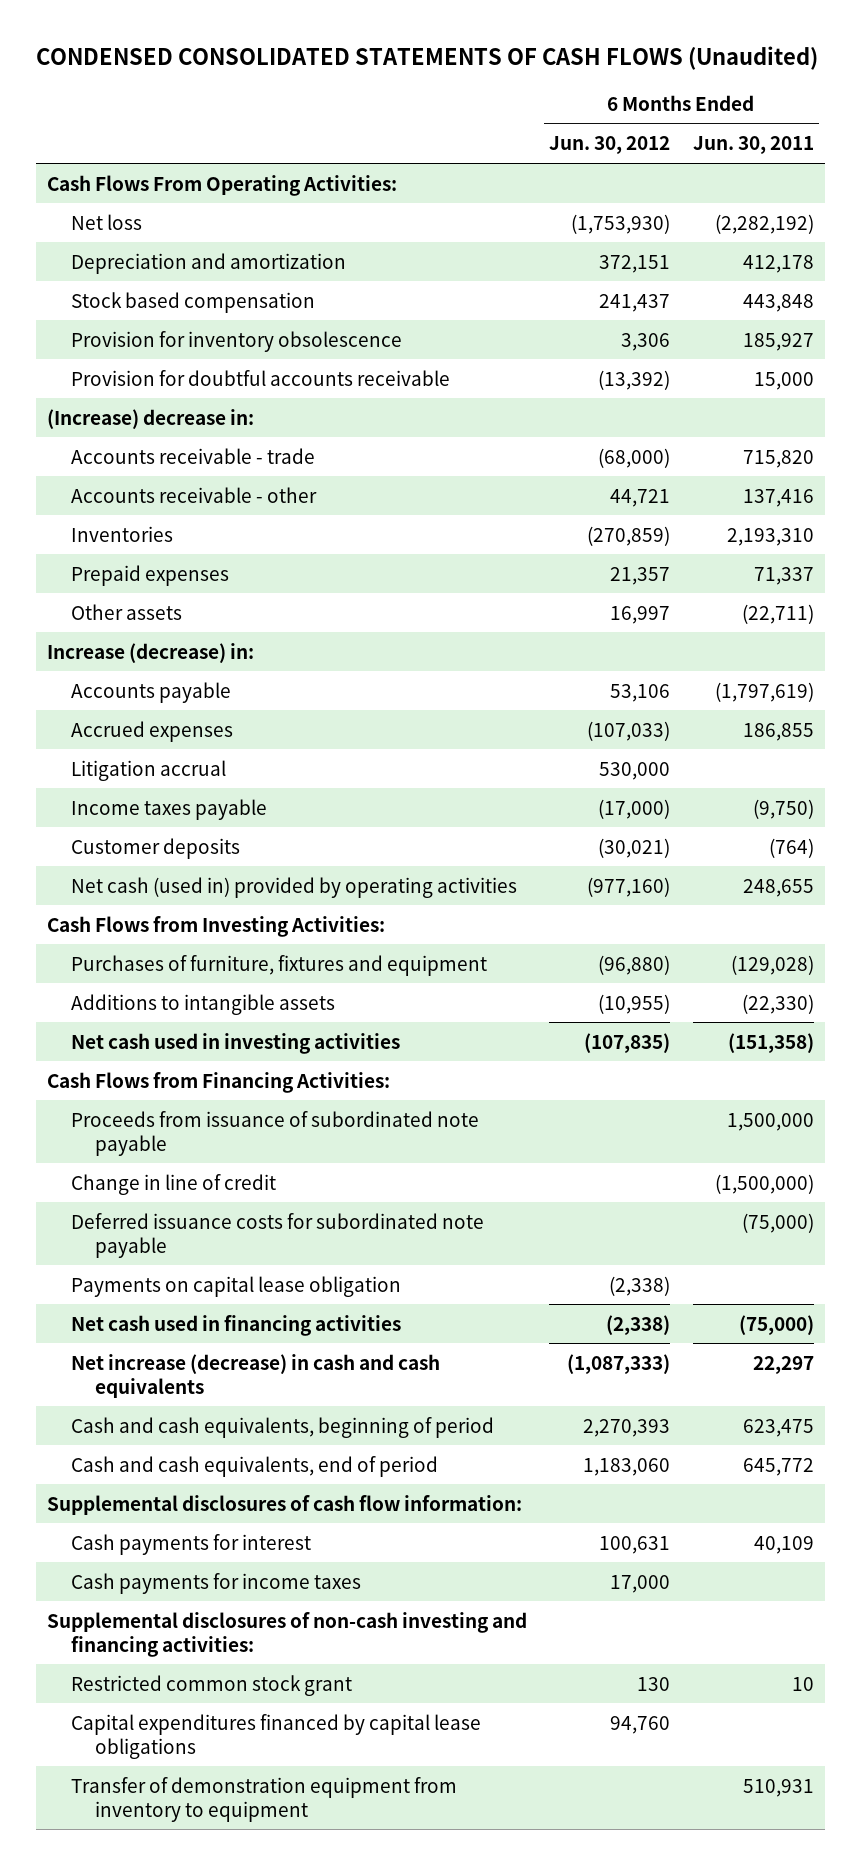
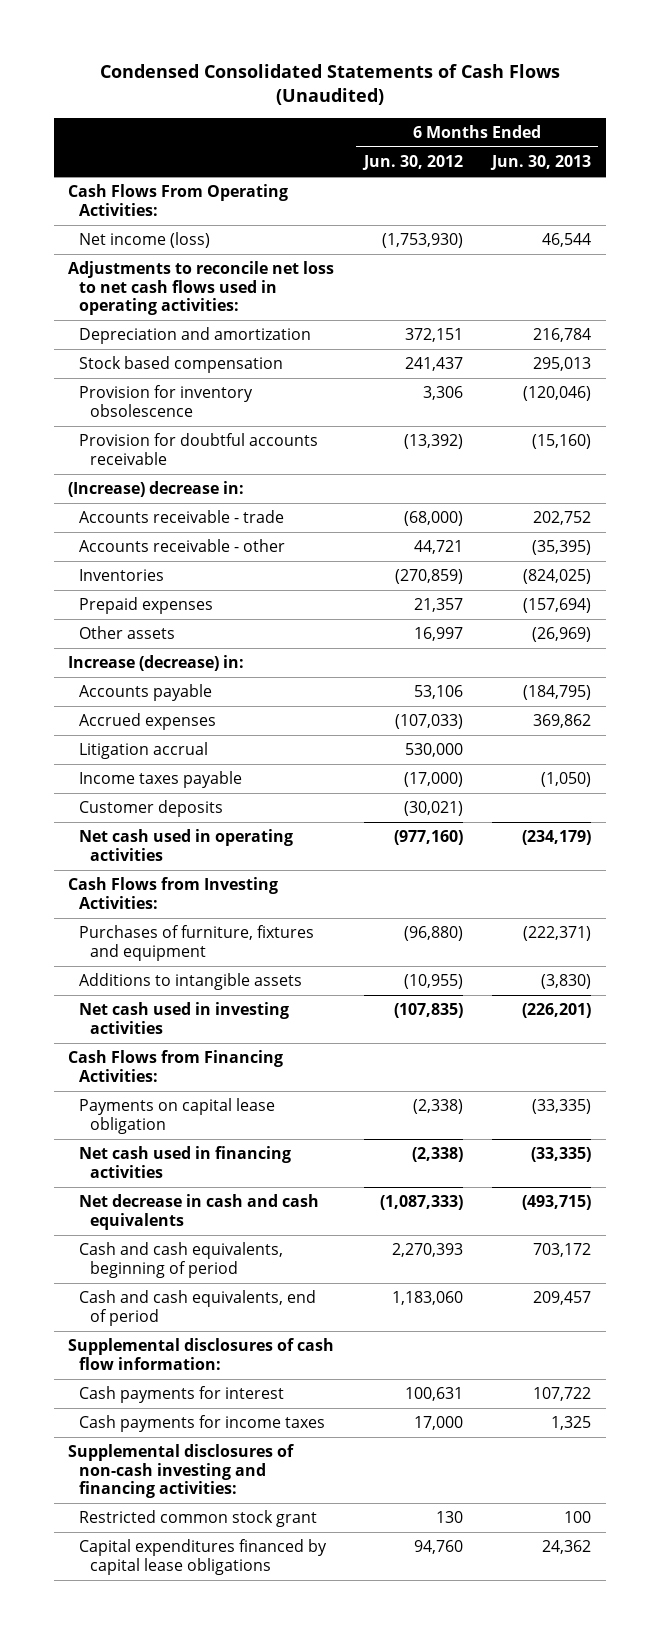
- CONDENSED CONSOLIDATED STATEMENTS OF CASH FLOWS (Unaudited)
+ Condensed Consolidated Statements of Cash Flows (Unaudited)
- | 6 Months Ended Jun. 30, 2012 | 6 Months Ended Jun. 30, 2011
+ | 6 Months Ended Jun. 30, 2012 | 6 Months Ended Jun. 30, 2013
- Net loss | (1,753,930) | (2,282,192)
+ Net income (loss) | (1,753,930) | 46,544
+ Adjustments to reconcile net loss to net cash flows used in operating activities:
- Net cash (used in) provided by operating activities | (977,160) | 248,655
+ Net cash used in operating activities | (977,160) | (234,179)
- Proceeds from issuance of subordinated note payable | | 1,500,000
- Change in line of credit | | (1,500,000)
- Deferred issuance costs for subordinated note payable | | (75,000)
- Net increase (decrease) in cash and cash equivalents | (1,087,333) | 22,297
+ Net decrease in cash and cash equivalents | (1,087,333) | (493,715)
- Transfer of demonstration equipment from inventory to equipment | | 510,931

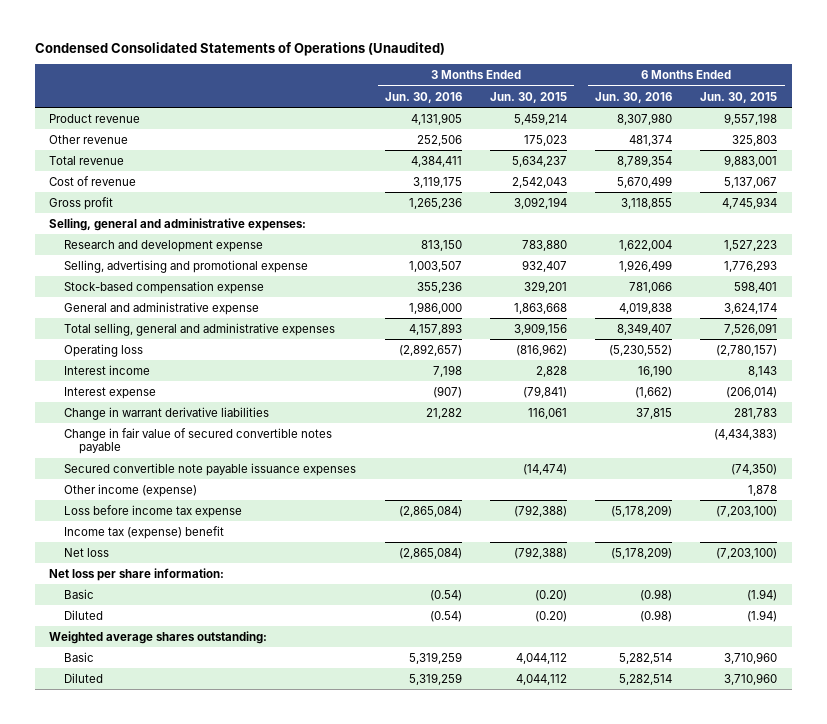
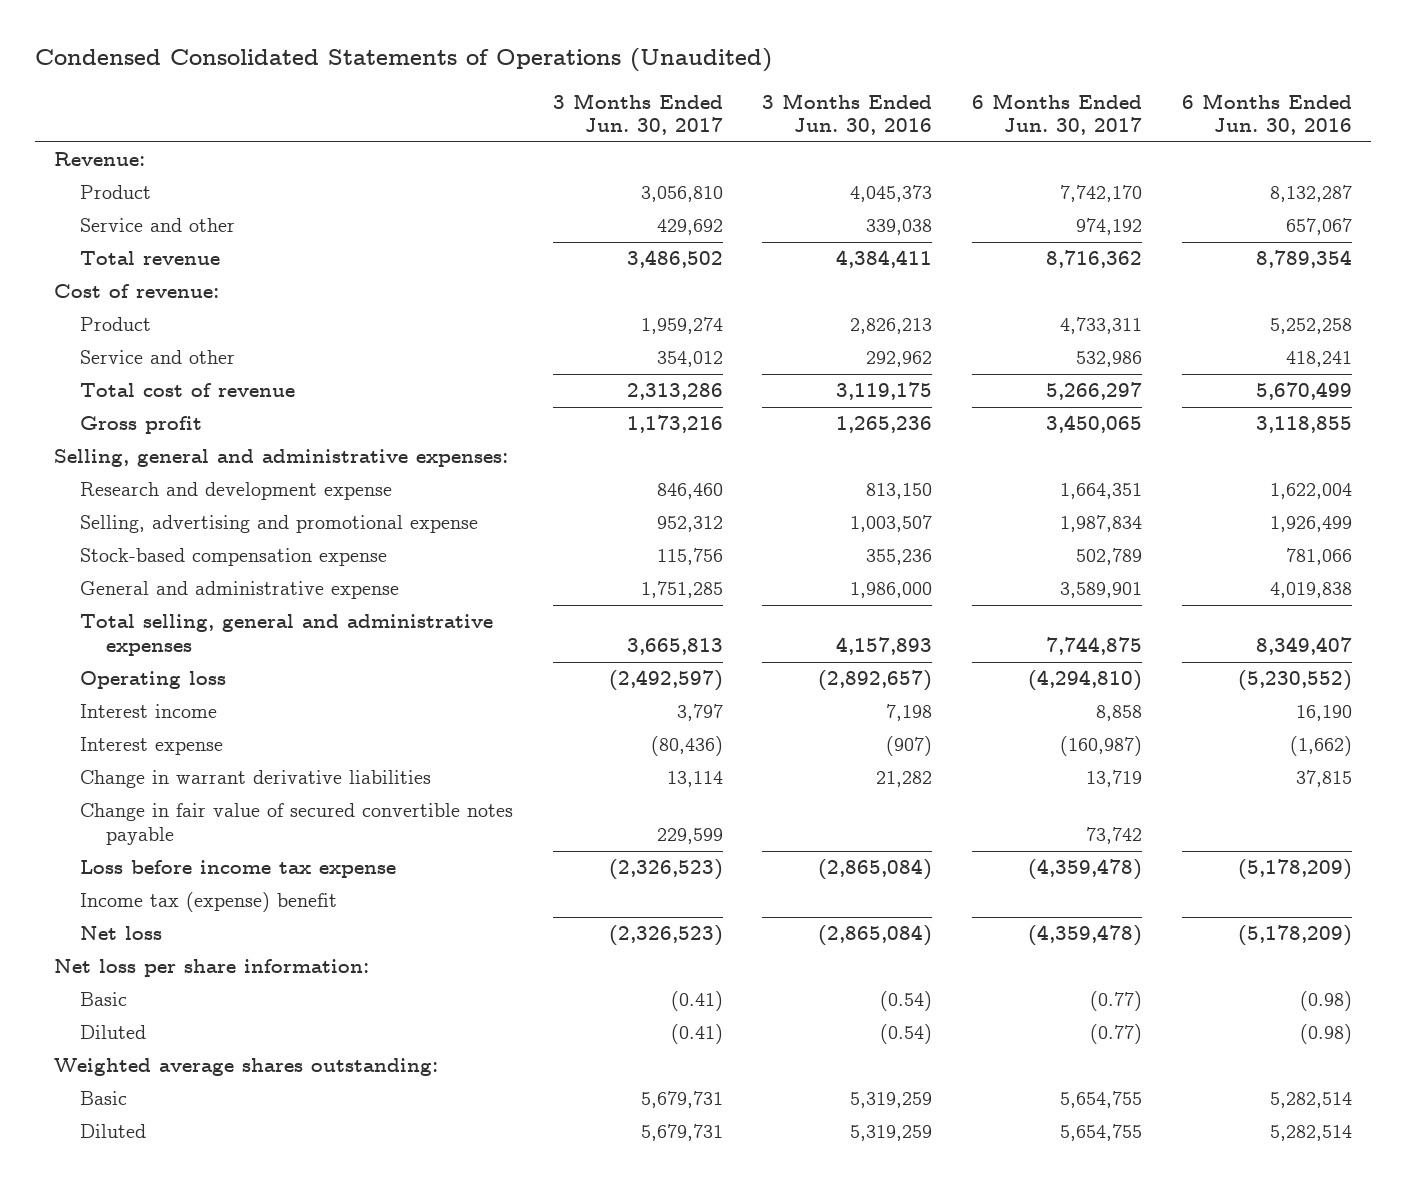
- | 3 Months Ended Jun. 30, 2016 | 3 Months Ended Jun. 30, 2015 | 6 Months Ended Jun. 30, 2016 | 6 Months Ended Jun. 30, 2015
+ | 3 Months Ended Jun. 30, 2017 | 3 Months Ended Jun. 30, 2016 | 6 Months Ended Jun. 30, 2017 | 6 Months Ended Jun. 30, 2016
- Product revenue | 4,131,905 | 5,459,214 | 8,307,980 | 9,557,198
- Other revenue | 252,506 | 175,023 | 481,374 | 325,803
+ Revenue:
+ Product | 3,056,810 | 4,045,373 | 7,742,170 | 8,132,287
+ Service and other | 429,692 | 339,038 | 974,192 | 657,067
- Cost of revenue | 3,119,175 | 2,542,043 | 5,670,499 | 5,137,067
+ Cost of revenue:
+ Product | 1,959,274 | 2,826,213 | 4,733,311 | 5,252,258
+ Service and other | 354,012 | 292,962 | 532,986 | 418,241
+ Total cost of revenue | 2,313,286 | 3,119,175 | 5,266,297 | 5,670,499
- Secured convertible note payable issuance expenses | | (14,474) | | (74,350)
- Other income (expense) | | | | 1,878

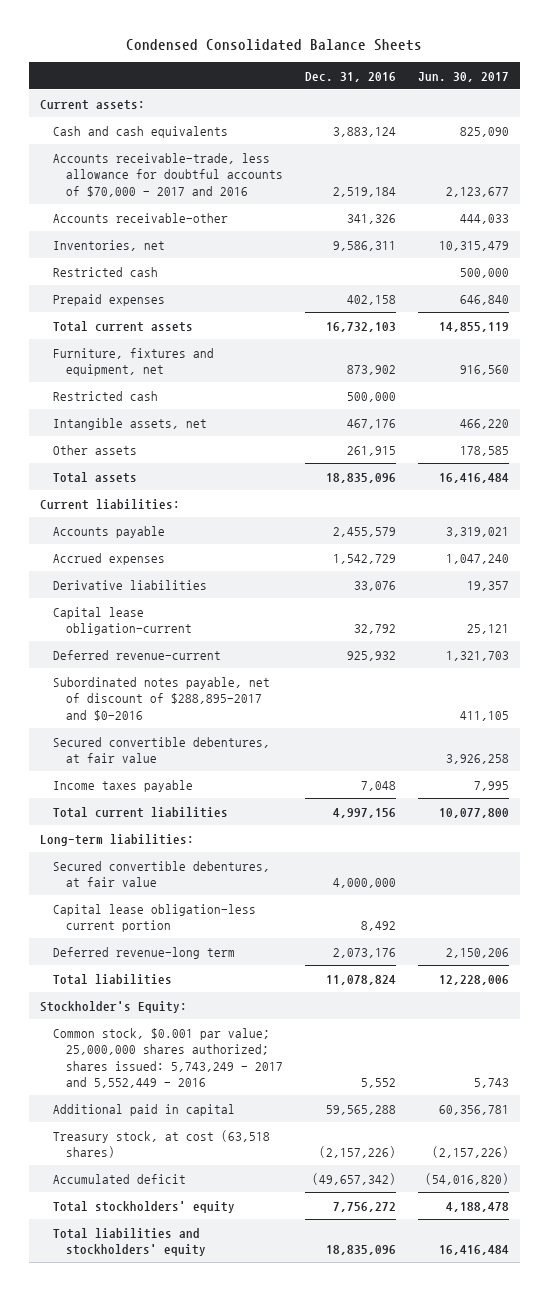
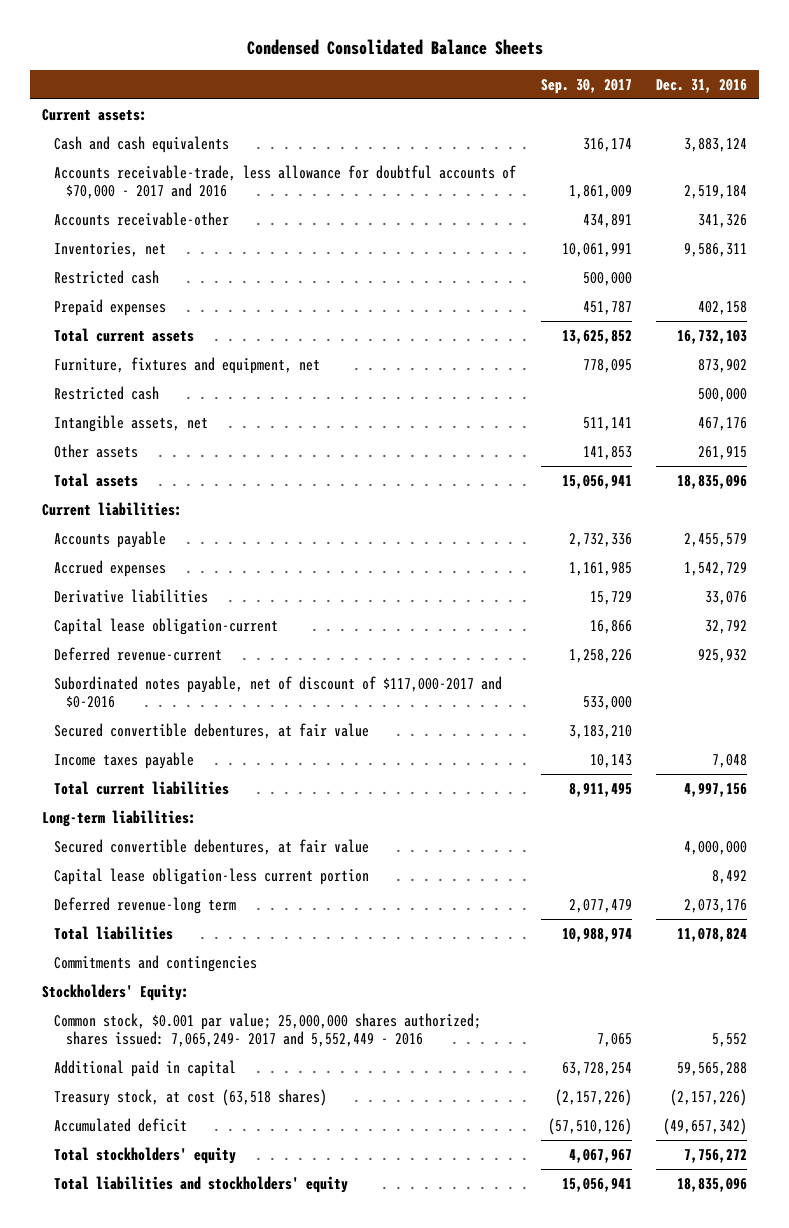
- | Dec. 31, 2016 | Jun. 30, 2017
+ | Sep. 30, 2017 | Dec. 31, 2016
- Subordinated notes payable, net of discount of $288,895-2017 and $0-2016 | | 411,105
+ Subordinated notes payable, net of discount of $117,000-2017 and $0-2016 | 533,000 |
- Stockholder's Equity:
- Common stock, $0.001 par value; 25,000,000 shares authorized; shares issued: 5,743,249 - 2017 and 5,552,449 - 2016 | 5,552 | 5,743
+ Commitments and contingencies
+ Stockholders' Equity:
+ Common stock, $0.001 par value; 25,000,000 shares authorized; shares issued: 7,065,249- 2017 and 5,552,449 - 2016 | 7,065 | 5,552

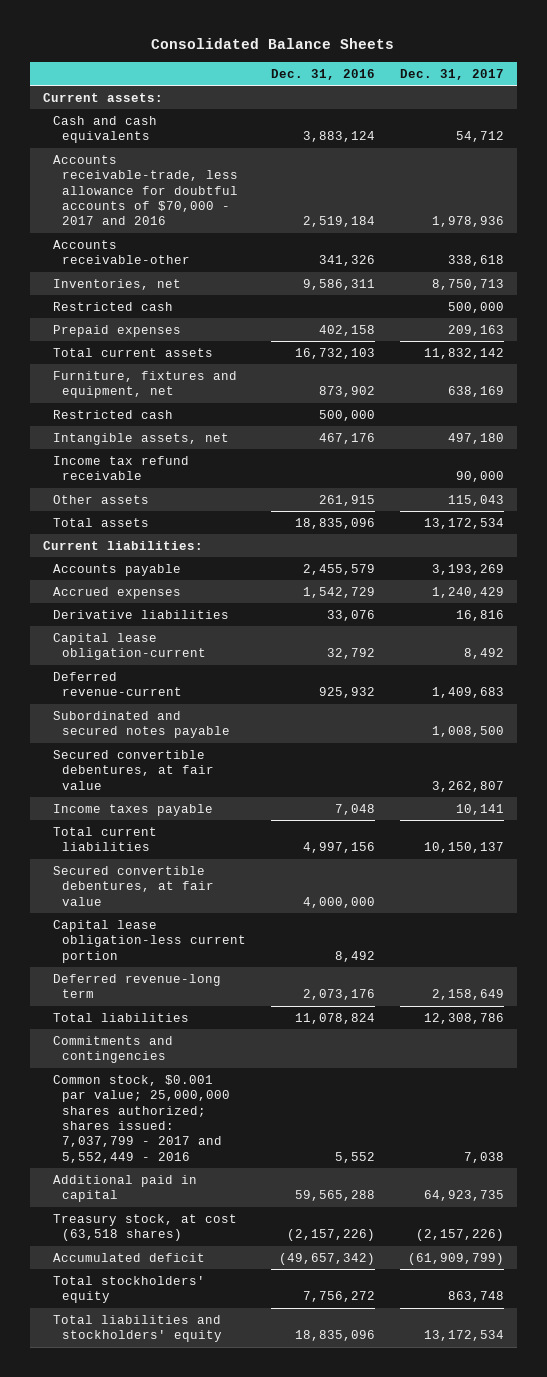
- Condensed Consolidated Balance Sheets
+ Consolidated Balance Sheets
- | Sep. 30, 2017 | Dec. 31, 2016
+ | Dec. 31, 2016 | Dec. 31, 2017
+ Income tax refund receivable | | 90,000
- Subordinated notes payable, net of discount of $117,000-2017 and $0-2016 | 533,000 |
+ Subordinated and secured notes payable | | 1,008,500
- Long-term liabilities:
- Stockholders' Equity:
- Common stock, $0.001 par value; 25,000,000 shares authorized; shares issued: 7,065,249- 2017 and 5,552,449 - 2016 | 7,065 | 5,552
+ Common stock, $0.001 par value; 25,000,000 shares authorized; shares issued: 7,037,799 - 2017 and 5,552,449 - 2016 | 5,552 | 7,038

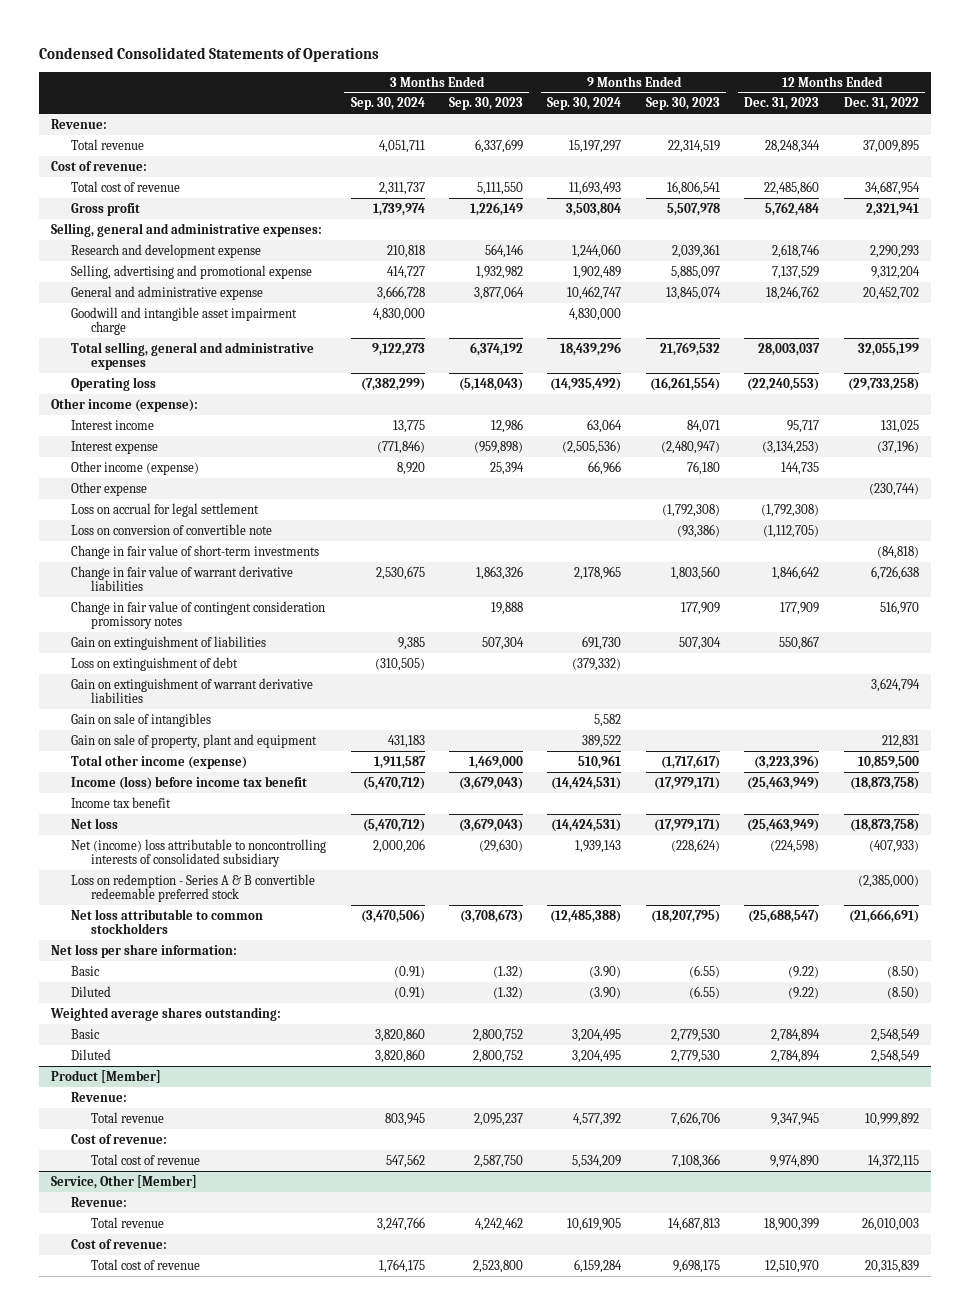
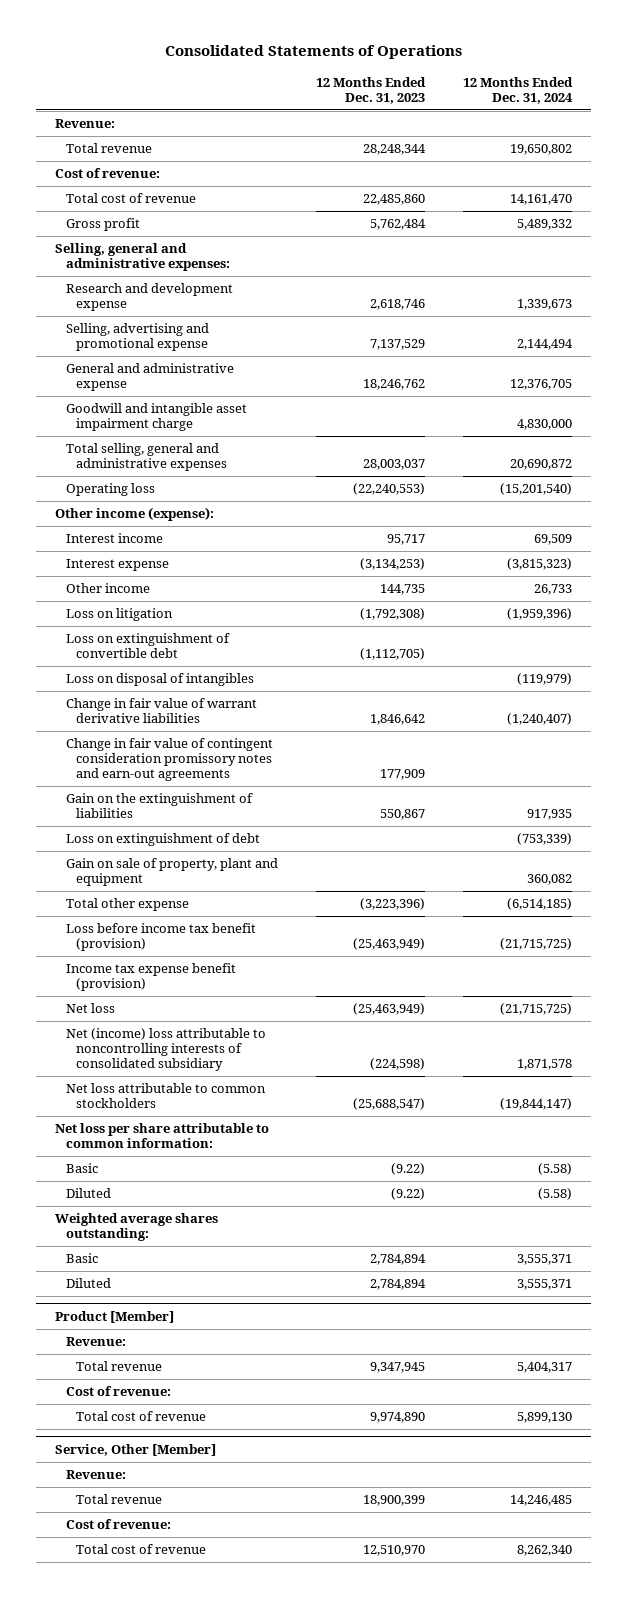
- Condensed Consolidated Statements of Operations
+ Consolidated Statements of Operations
- | 3 Months Ended Sep. 30, 2024 | 3 Months Ended Sep. 30, 2023 | 9 Months Ended Sep. 30, 2024 | 9 Months Ended Sep. 30, 2023 | 12 Months Ended Dec. 31, 2023 | 12 Months Ended Dec. 31, 2022
+ | 12 Months Ended Dec. 31, 2023 | 12 Months Ended Dec. 31, 2024
- Other income (expense) | 8,920 | 25,394 | 66,966 | 76,180 | 144,735 |
- Other expense | | | | | | (230,744)
- Loss on accrual for legal settlement | | | | (1,792,308) | (1,792,308) |
- Loss on conversion of convertible note | | | | (93,386) | (1,112,705) |
- Change in fair value of short-term investments | | | | | | (84,818)
+ Other income | 144,735 | 26,733
+ Loss on litigation | (1,792,308) | (1,959,396)
+ Loss on extinguishment of convertible debt | (1,112,705) |
+ Loss on disposal of intangibles | | (119,979)
- Change in fair value of contingent consideration promissory notes | | 19,888 | | 177,909 | 177,909 | 516,970
- Gain on extinguishment of liabilities | 9,385 | 507,304 | 691,730 | 507,304 | 550,867 |
+ Change in fair value of contingent consideration promissory notes and earn-out agreements | 177,909 |
+ Gain on the extinguishment of liabilities | 550,867 | 917,935
- Gain on extinguishment of warrant derivative liabilities | | | | | | 3,624,794
- Gain on sale of intangibles | | | 5,582 | | |
- Total other income (expense) | 1,911,587 | 1,469,000 | 510,961 | (1,717,617) | (3,223,396) | 10,859,500
- Income (loss) before income tax benefit | (5,470,712) | (3,679,043) | (14,424,531) | (17,979,171) | (25,463,949) | (18,873,758)
- Income tax benefit
+ Total other expense | (3,223,396) | (6,514,185)
+ Loss before income tax benefit (provision) | (25,463,949) | (21,715,725)
+ Income tax expense benefit (provision)
- Loss on redemption - Series A & B convertible redeemable preferred stock | | | | | | (2,385,000)
- Net loss per share information:
+ Net loss per share attributable to common information:

